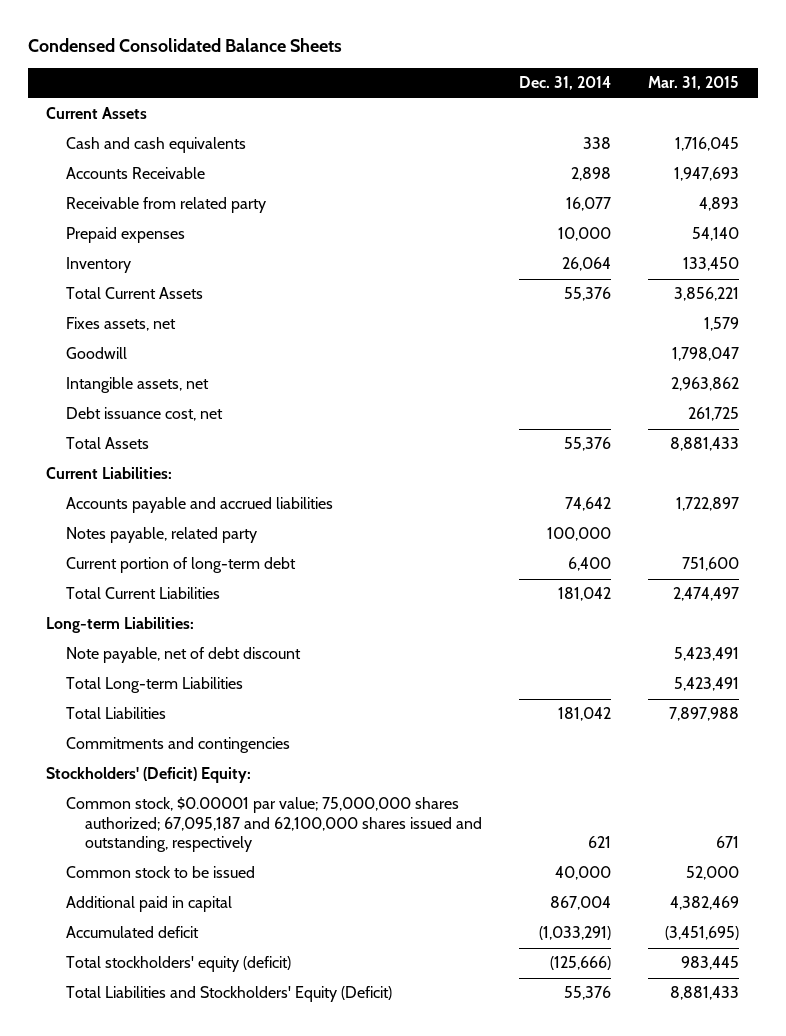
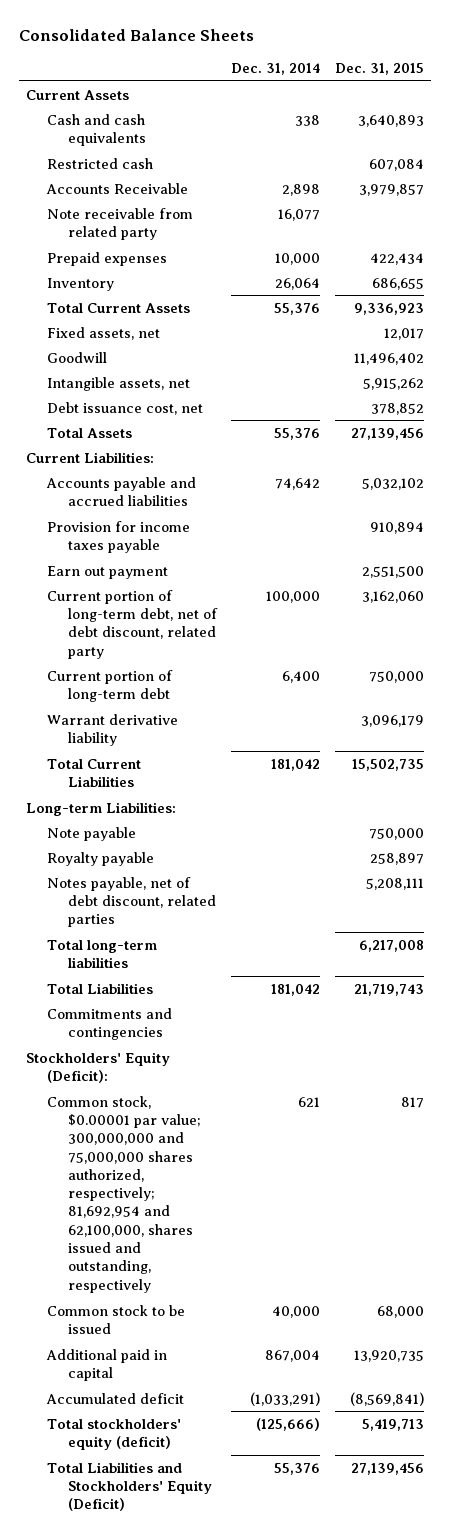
- Condensed Consolidated Balance Sheets
+ Consolidated Balance Sheets
- | Dec. 31, 2014 | Mar. 31, 2015
+ | Dec. 31, 2014 | Dec. 31, 2015
+ Restricted cash | | 607,084
- Receivable from related party | 16,077 | 4,893
+ Note receivable from related party | 16,077 |
- Fixes assets, net | | 1,579
+ Fixed assets, net | | 12,017
- Notes payable, related party | 100,000 |
+ Provision for income taxes payable | | 910,894
+ Earn out payment | | 2,551,500
+ Current portion of long-term debt, net of debt discount, related party | 100,000 | 3,162,060
+ Warrant derivative liability | | 3,096,179
- Note payable, net of debt discount | | 5,423,491
- Total Long-term Liabilities | | 5,423,491
+ Note payable | | 750,000
+ Royalty payable | | 258,897
+ Notes payable, net of debt discount, related parties | | 5,208,111
+ Total long-term liabilities | | 6,217,008
- Stockholders' (Deficit) Equity:
- Common stock, $0.00001 par value; 75,000,000 shares authorized; 67,095,187 and 62,100,000 shares issued and outstanding, respectively | 621 | 671
+ Stockholders' Equity (Deficit):
+ Common stock, $0.00001 par value; 300,000,000 and 75,000,000 shares authorized, respectively; 81,692,954 and 62,100,000, shares issued and outstanding, respectively | 621 | 817

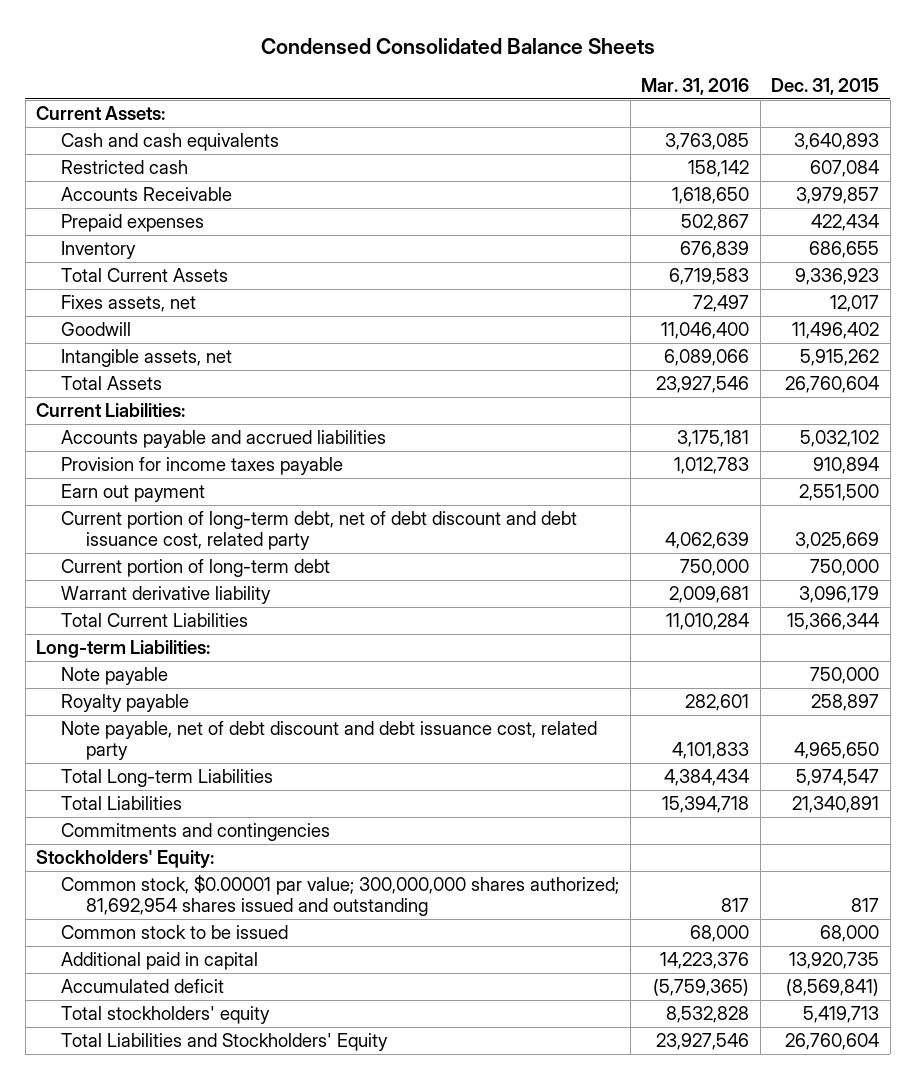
- Consolidated Balance Sheets
+ Condensed Consolidated Balance Sheets
- | Dec. 31, 2014 | Dec. 31, 2015
+ | Mar. 31, 2016 | Dec. 31, 2015
- Current Assets
+ Current Assets:
- Note receivable from related party | 16,077 |
- Fixed assets, net | | 12,017
+ Fixes assets, net | 72,497 | 12,017
- Debt issuance cost, net | | 378,852
- Total Assets | 55,376 | 27,139,456
+ Total Assets | 23,927,546 | 26,760,604
- Current portion of long-term debt, net of debt discount, related party | 100,000 | 3,162,060
+ Current portion of long-term debt, net of debt discount and debt issuance cost, related party | 4,062,639 | 3,025,669
- Total Current Liabilities | 181,042 | 15,502,735
+ Total Current Liabilities | 11,010,284 | 15,366,344
- Notes payable, net of debt discount, related parties | | 5,208,111
- Total long-term liabilities | | 6,217,008
- Total Liabilities | 181,042 | 21,719,743
+ Note payable, net of debt discount and debt issuance cost, related party | 4,101,833 | 4,965,650
+ Total Long-term Liabilities | 4,384,434 | 5,974,547
+ Total Liabilities | 15,394,718 | 21,340,891
- Stockholders' Equity (Deficit):
- Common stock, $0.00001 par value; 300,000,000 and 75,000,000 shares authorized, respectively; 81,692,954 and 62,100,000, shares issued and outstanding, respectively | 621 | 817
+ Stockholders' Equity:
+ Common stock, $0.00001 par value; 300,000,000 shares authorized; 81,692,954 shares issued and outstanding | 817 | 817
- Total stockholders' equity (deficit) | (125,666) | 5,419,713
- Total Liabilities and Stockholders' Equity (Deficit) | 55,376 | 27,139,456
+ Total stockholders' equity | 8,532,828 | 5,419,713
+ Total Liabilities and Stockholders' Equity | 23,927,546 | 26,760,604

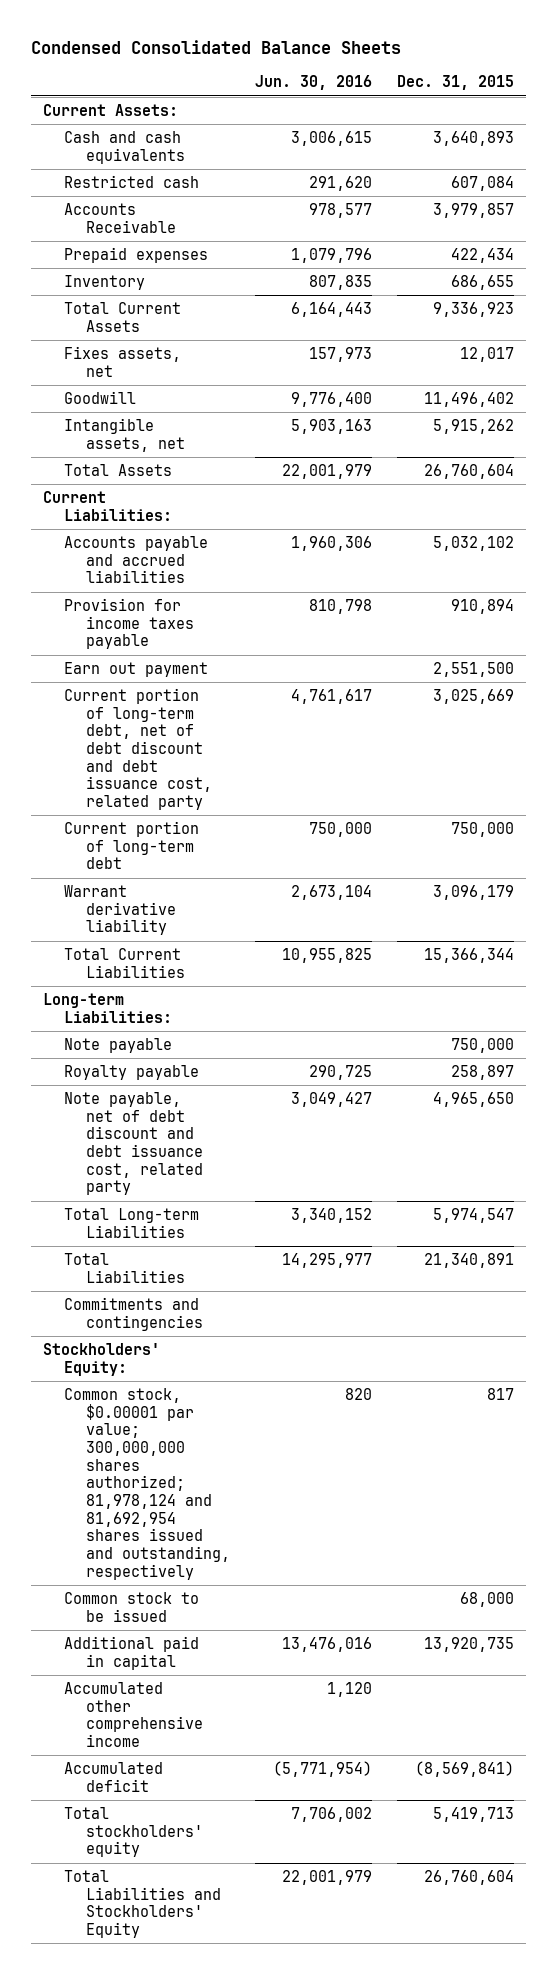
- | Mar. 31, 2016 | Dec. 31, 2015
+ | Jun. 30, 2016 | Dec. 31, 2015
- Common stock, $0.00001 par value; 300,000,000 shares authorized; 81,692,954 shares issued and outstanding | 817 | 817
+ Common stock, $0.00001 par value; 300,000,000 shares authorized; 81,978,124 and 81,692,954 shares issued and outstanding, respectively | 820 | 817
+ Accumulated other comprehensive income | 1,120 |

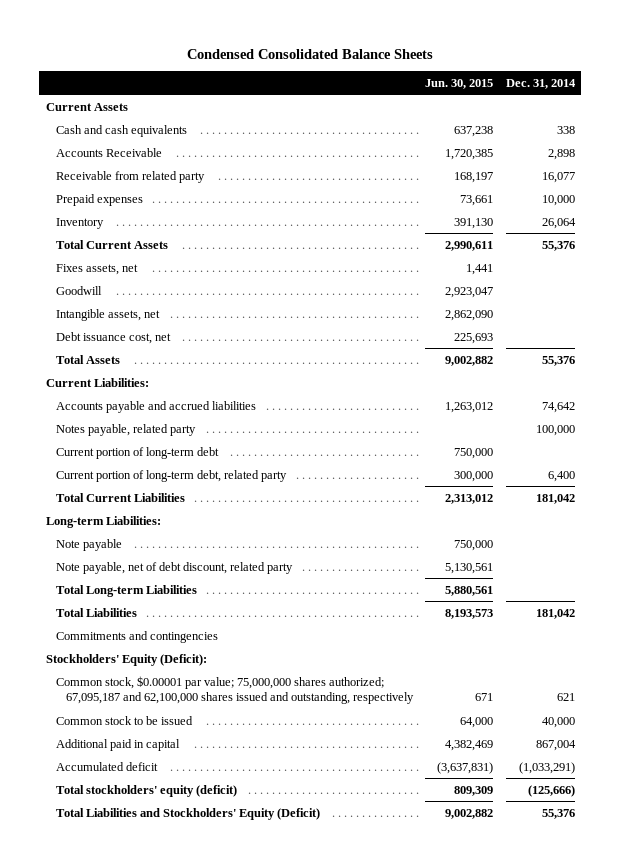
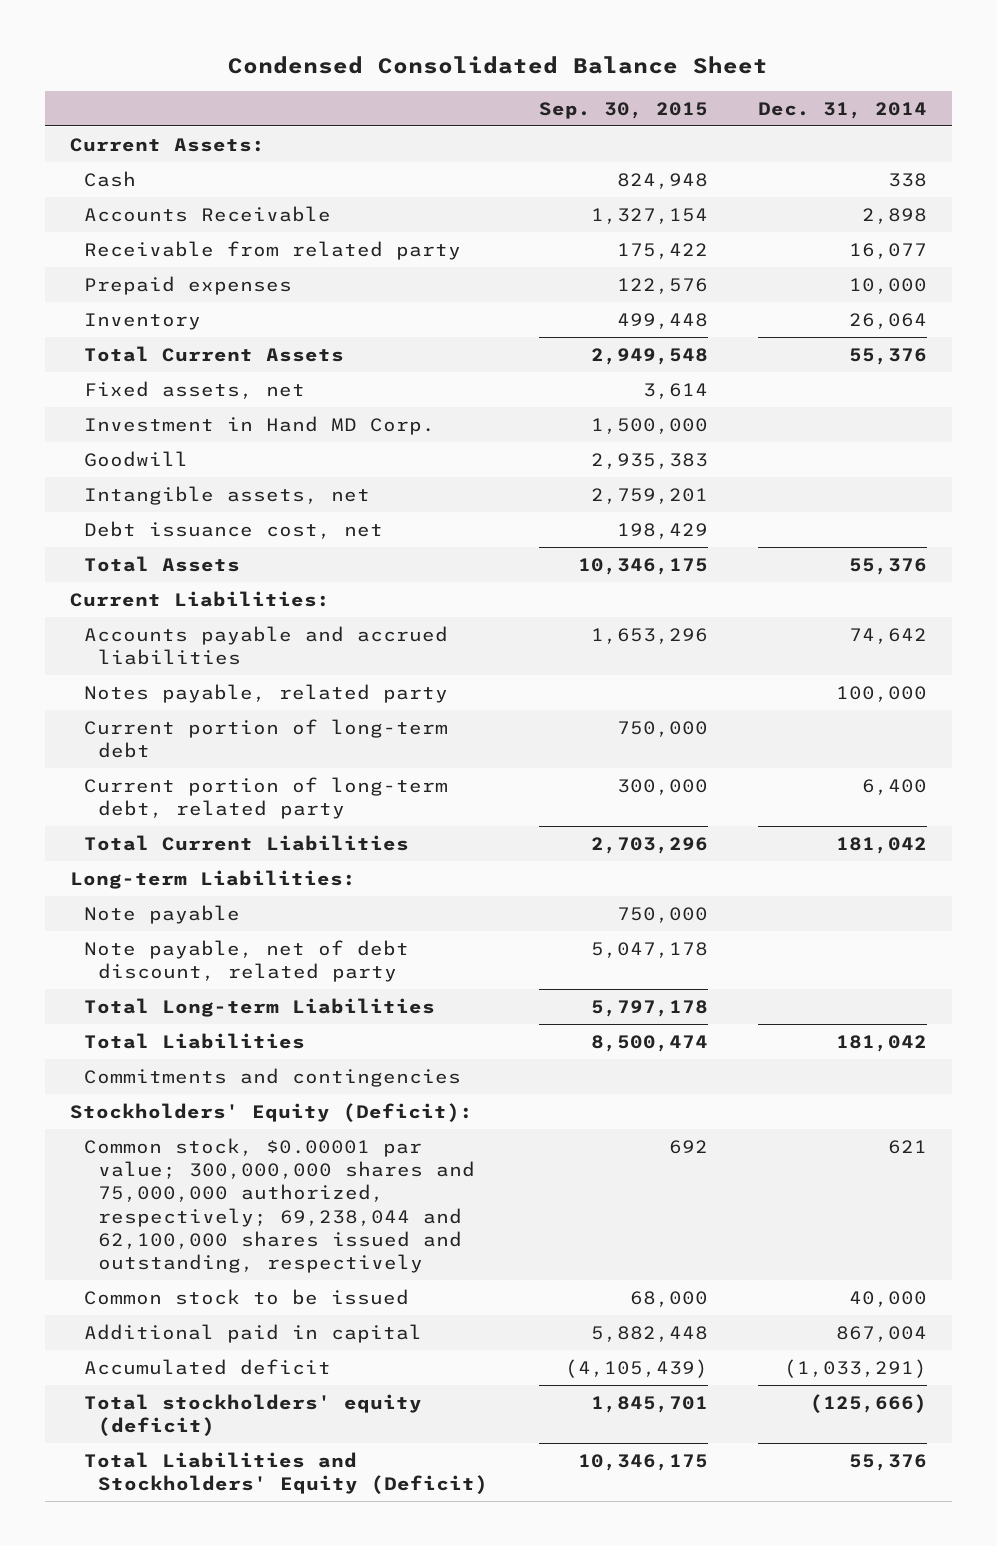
- Condensed Consolidated Balance Sheets
+ Condensed Consolidated Balance Sheet
- | Jun. 30, 2015 | Dec. 31, 2014
+ | Sep. 30, 2015 | Dec. 31, 2014
- Current Assets
- Cash and cash equivalents | 637,238 | 338
+ Current Assets:
+ Cash | 824,948 | 338
- Fixes assets, net | 1,441 |
+ Fixed assets, net | 3,614 |
+ Investment in Hand MD Corp. | 1,500,000 |
- Common stock, $0.00001 par value; 75,000,000 shares authorized; 67,095,187 and 62,100,000 shares issued and outstanding, respectively | 671 | 621
+ Common stock, $0.00001 par value; 300,000,000 shares and 75,000,000 authorized, respectively; 69,238,044 and 62,100,000 shares issued and outstanding, respectively | 692 | 621

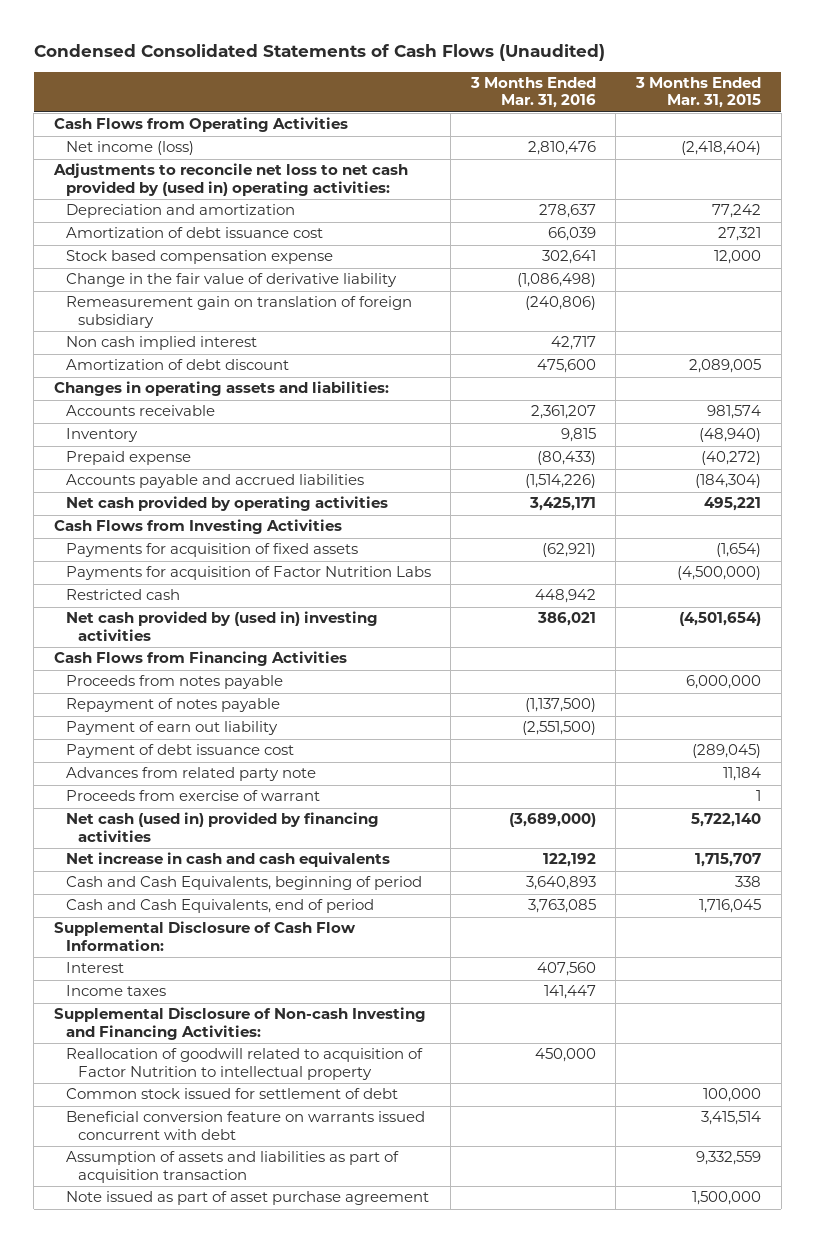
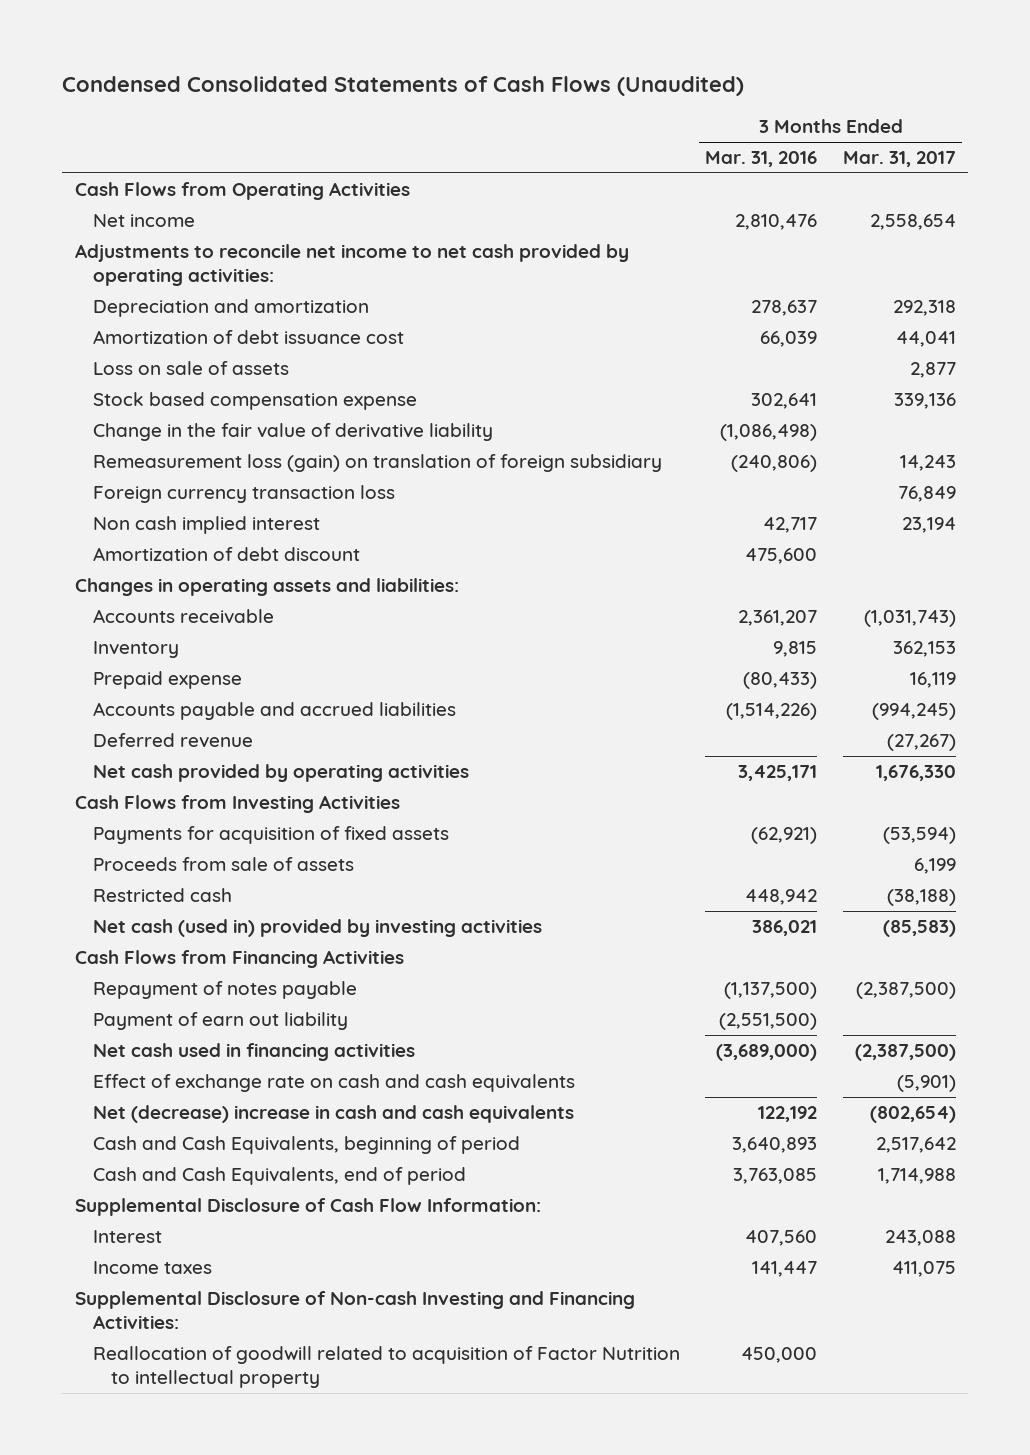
- | 3 Months Ended Mar. 31, 2016 | 3 Months Ended Mar. 31, 2015
+ | 3 Months Ended Mar. 31, 2016 | 3 Months Ended Mar. 31, 2017
- Net income (loss) | 2,810,476 | (2,418,404)
- Adjustments to reconcile net loss to net cash provided by (used in) operating activities:
+ Net income | 2,810,476 | 2,558,654
+ Adjustments to reconcile net income to net cash provided by operating activities:
+ Loss on sale of assets | | 2,877
- Remeasurement gain on translation of foreign subsidiary | (240,806) |
+ Remeasurement loss (gain) on translation of foreign subsidiary | (240,806) | 14,243
+ Foreign currency transaction loss | | 76,849
+ Deferred revenue | | (27,267)
- Payments for acquisition of Factor Nutrition Labs | | (4,500,000)
+ Proceeds from sale of assets | | 6,199
- Net cash provided by (used in) investing activities | 386,021 | (4,501,654)
+ Net cash (used in) provided by investing activities | 386,021 | (85,583)
- Proceeds from notes payable | | 6,000,000
- Payment of debt issuance cost | | (289,045)
- Advances from related party note | | 11,184
- Proceeds from exercise of warrant | | 1
- Net cash (used in) provided by financing activities | (3,689,000) | 5,722,140
- Net increase in cash and cash equivalents | 122,192 | 1,715,707
+ Net cash used in financing activities | (3,689,000) | (2,387,500)
+ Effect of exchange rate on cash and cash equivalents | | (5,901)
+ Net (decrease) increase in cash and cash equivalents | 122,192 | (802,654)
- Common stock issued for settlement of debt | | 100,000
- Beneficial conversion feature on warrants issued concurrent with debt | | 3,415,514
- Assumption of assets and liabilities as part of acquisition transaction | | 9,332,559
- Note issued as part of asset purchase agreement | | 1,500,000

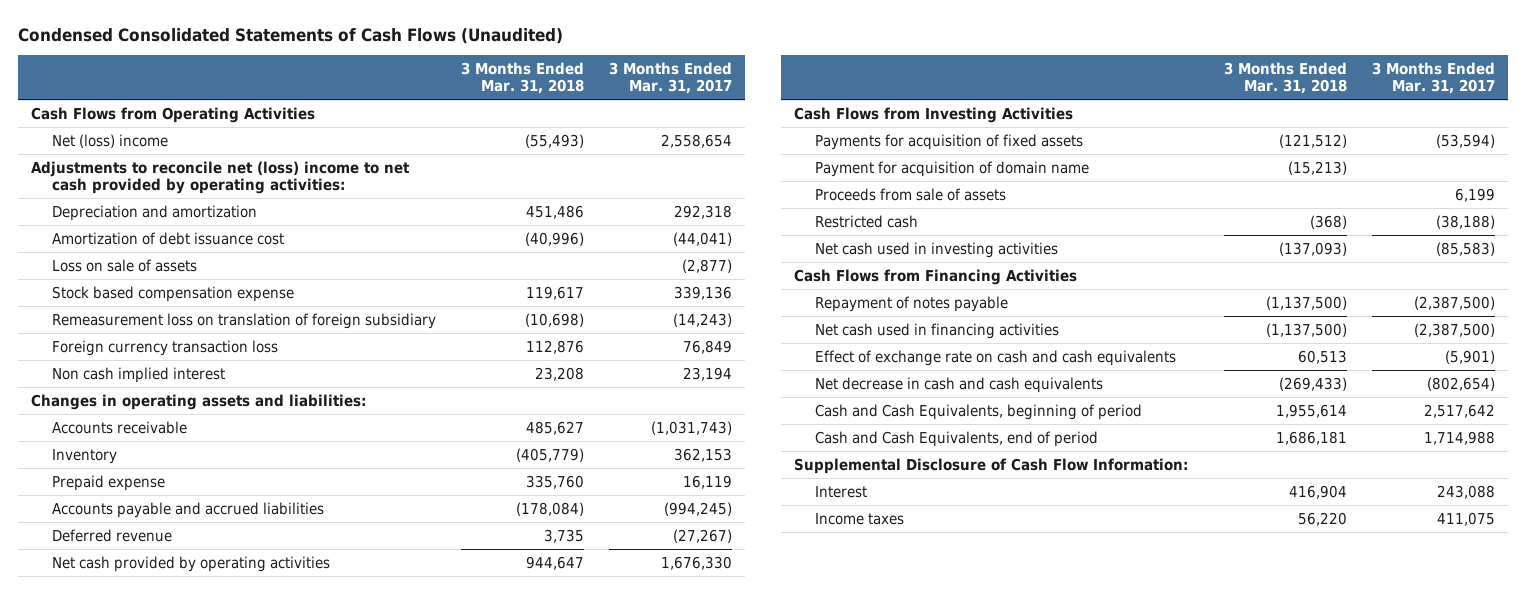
- | 3 Months Ended Mar. 31, 2016 | 3 Months Ended Mar. 31, 2017
+ | 3 Months Ended Mar. 31, 2018 | 3 Months Ended Mar. 31, 2017
- Net income | 2,810,476 | 2,558,654
- Adjustments to reconcile net income to net cash provided by operating activities:
+ Net (loss) income | (55,493) | 2,558,654
+ Adjustments to reconcile net (loss) income to net cash provided by operating activities:
- Amortization of debt issuance cost | 66,039 | 44,041
- Loss on sale of assets | | 2,877
+ Amortization of debt issuance cost | (40,996) | (44,041)
+ Loss on sale of assets | | (2,877)
- Change in the fair value of derivative liability | (1,086,498) |
- Remeasurement loss (gain) on translation of foreign subsidiary | (240,806) | 14,243
+ Remeasurement loss on translation of foreign subsidiary | (10,698) | (14,243)
- Amortization of debt discount | 475,600 |
+ Payment for acquisition of domain name | (15,213) |
- Net cash (used in) provided by investing activities | 386,021 | (85,583)
+ Net cash used in investing activities | (137,093) | (85,583)
- Payment of earn out liability | (2,551,500) |
- Net (decrease) increase in cash and cash equivalents | 122,192 | (802,654)
+ Net decrease in cash and cash equivalents | (269,433) | (802,654)
- Supplemental Disclosure of Non-cash Investing and Financing Activities:
- Reallocation of goodwill related to acquisition of Factor Nutrition to intellectual property | 450,000 |

